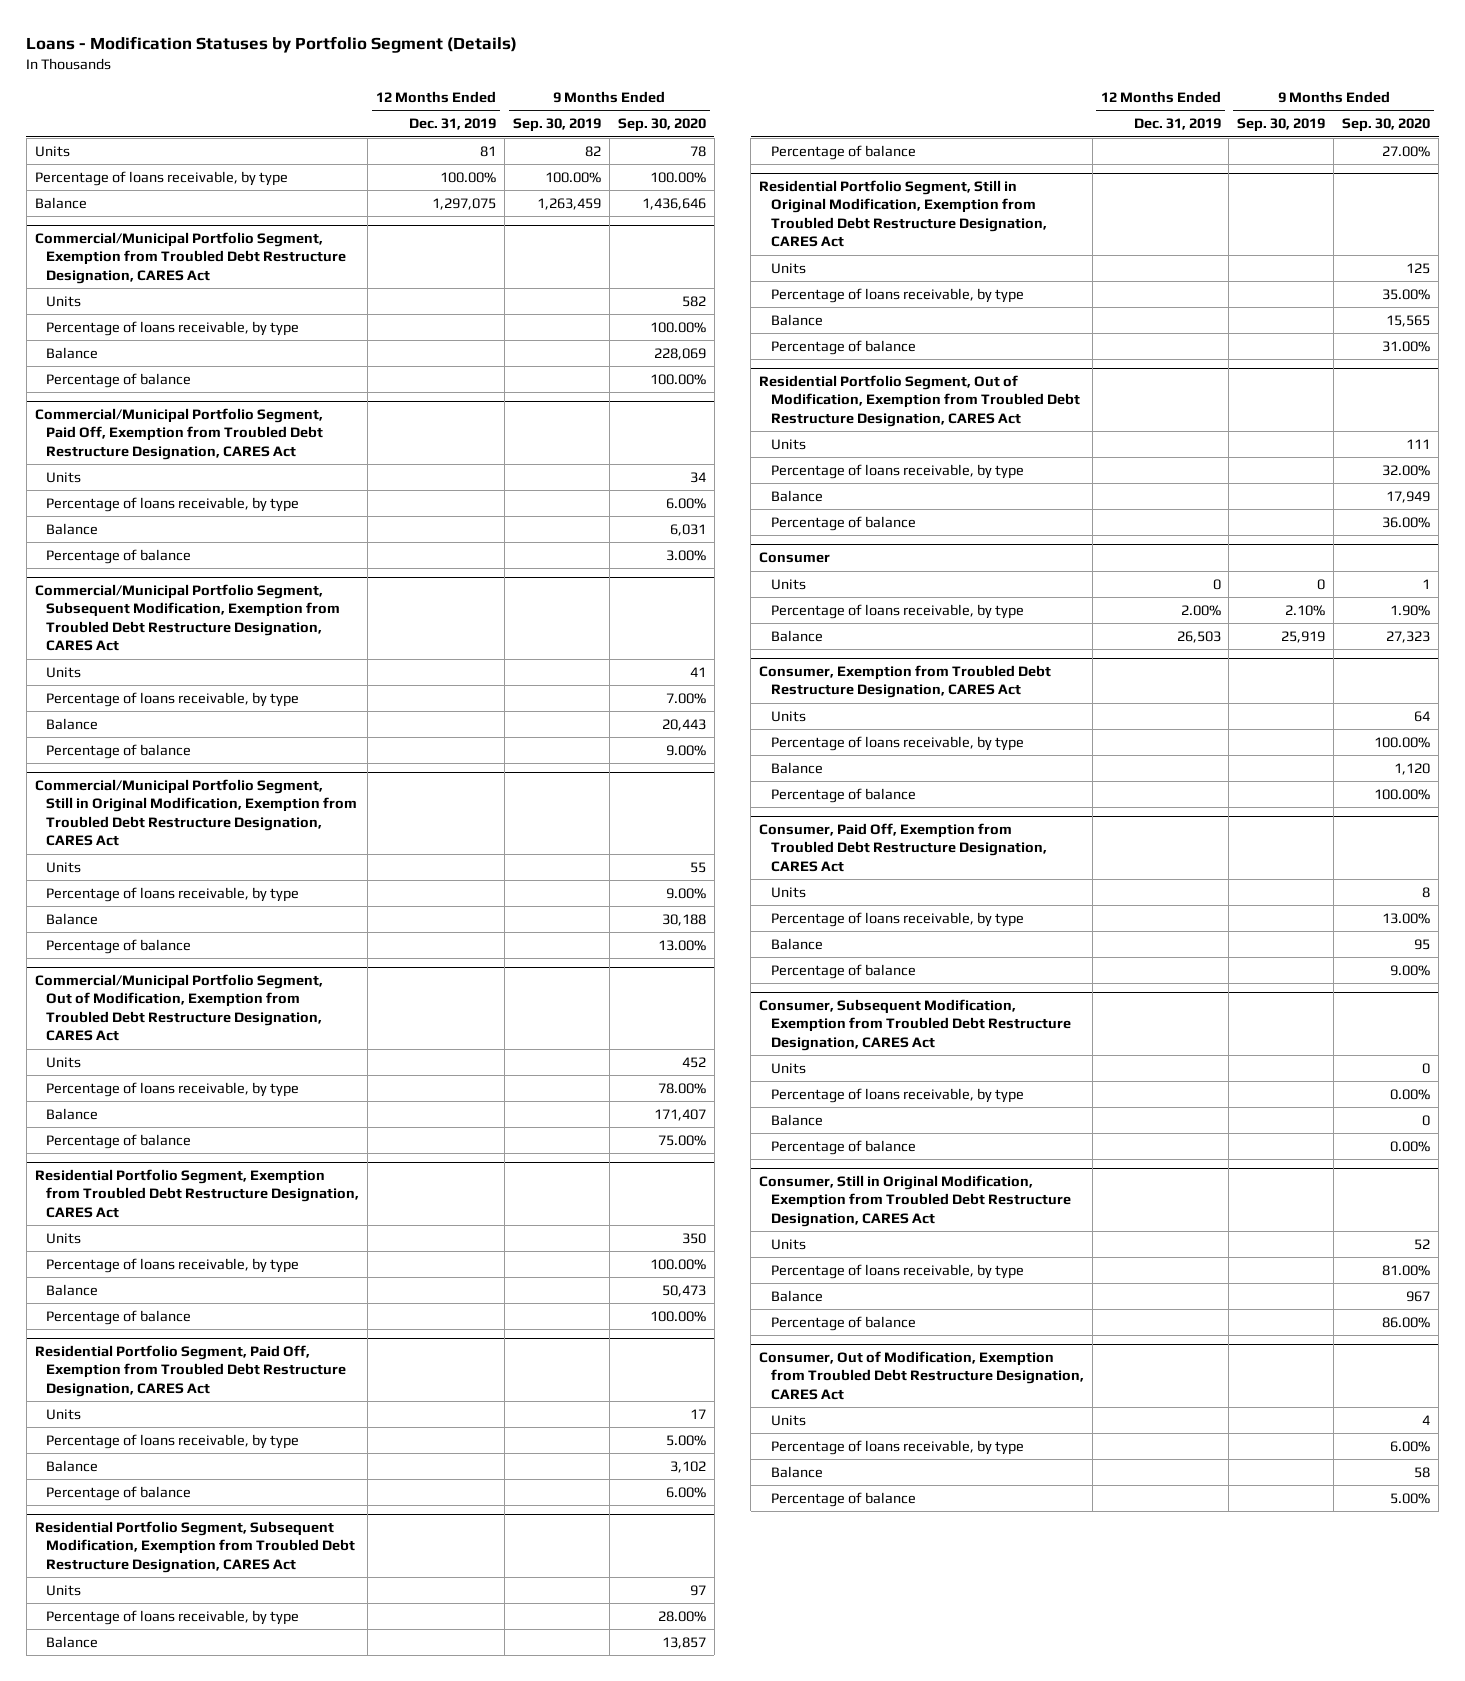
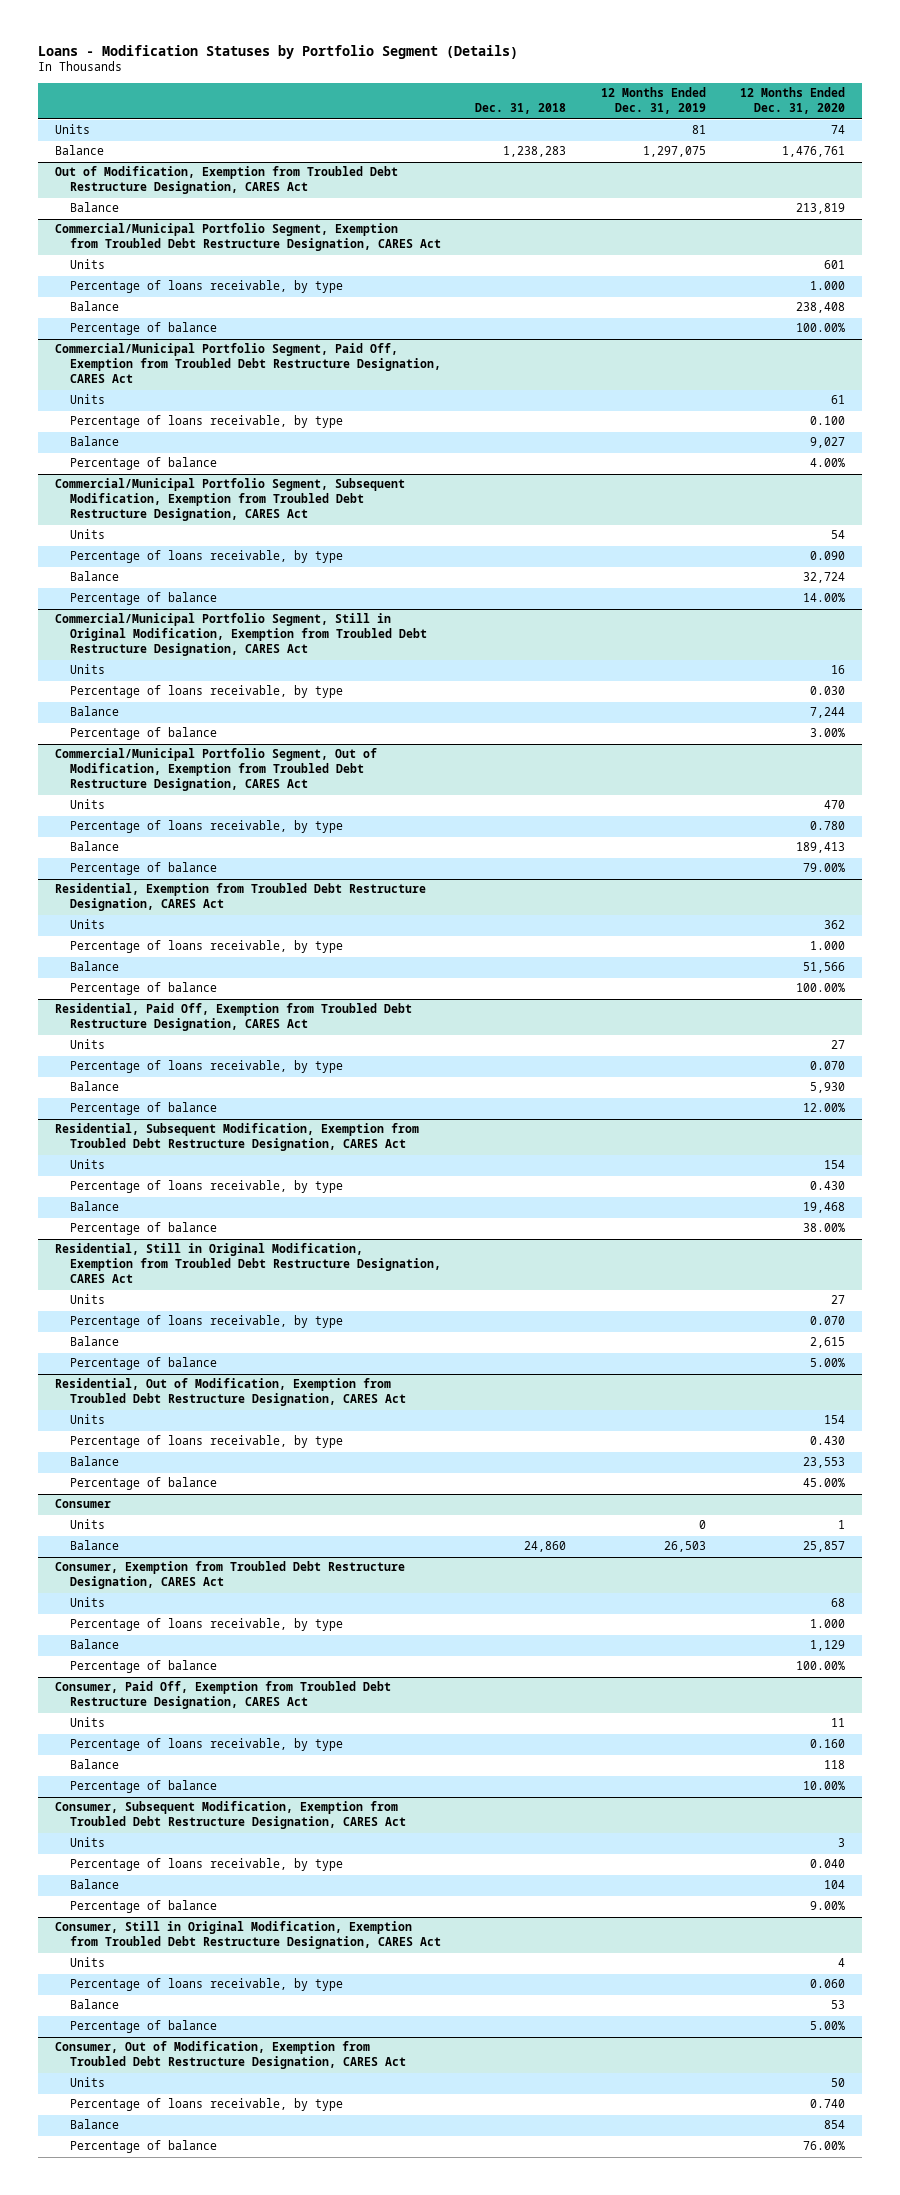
- | 12 Months Ended Dec. 31, 2019 | 9 Months Ended Sep. 30, 2019 | 9 Months Ended Sep. 30, 2020
+ | Dec. 31, 2018 | 12 Months Ended Dec. 31, 2019 | 12 Months Ended Dec. 31, 2020
- Percentage of loans receivable, by type | 100.00% | 100.00% | 100.00%
+ Out of Modification, Exemption from Troubled Debt Restructure Designation, CARES Act
+ Balance | | | 213,819
- Residential Portfolio Segment, Exemption from Troubled Debt Restructure Designation, CARES Act
+ Residential, Exemption from Troubled Debt Restructure Designation, CARES Act
- Residential Portfolio Segment, Paid Off, Exemption from Troubled Debt Restructure Designation, CARES Act
+ Residential, Paid Off, Exemption from Troubled Debt Restructure Designation, CARES Act
- Residential Portfolio Segment, Subsequent Modification, Exemption from Troubled Debt Restructure Designation, CARES Act
+ Residential, Subsequent Modification, Exemption from Troubled Debt Restructure Designation, CARES Act
- Residential Portfolio Segment, Still in Original Modification, Exemption from Troubled Debt Restructure Designation, CARES Act
+ Residential, Still in Original Modification, Exemption from Troubled Debt Restructure Designation, CARES Act
- Residential Portfolio Segment, Out of Modification, Exemption from Troubled Debt Restructure Designation, CARES Act
+ Residential, Out of Modification, Exemption from Troubled Debt Restructure Designation, CARES Act
@ Consumer
- Percentage of loans receivable, by type | 2.00% | 2.10% | 1.90%

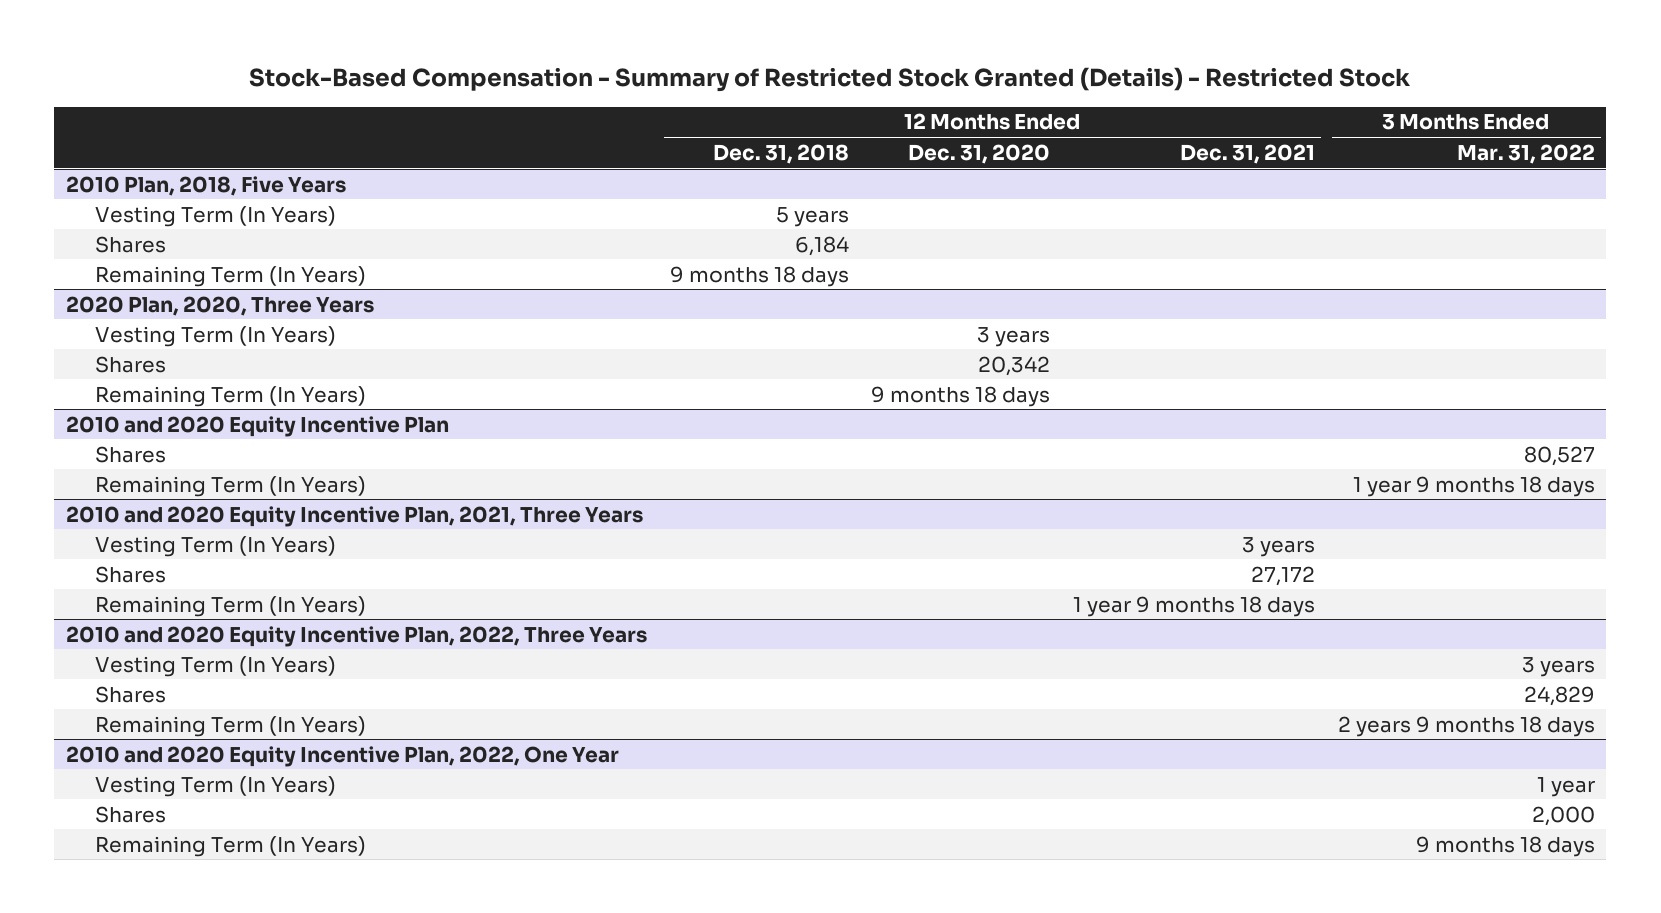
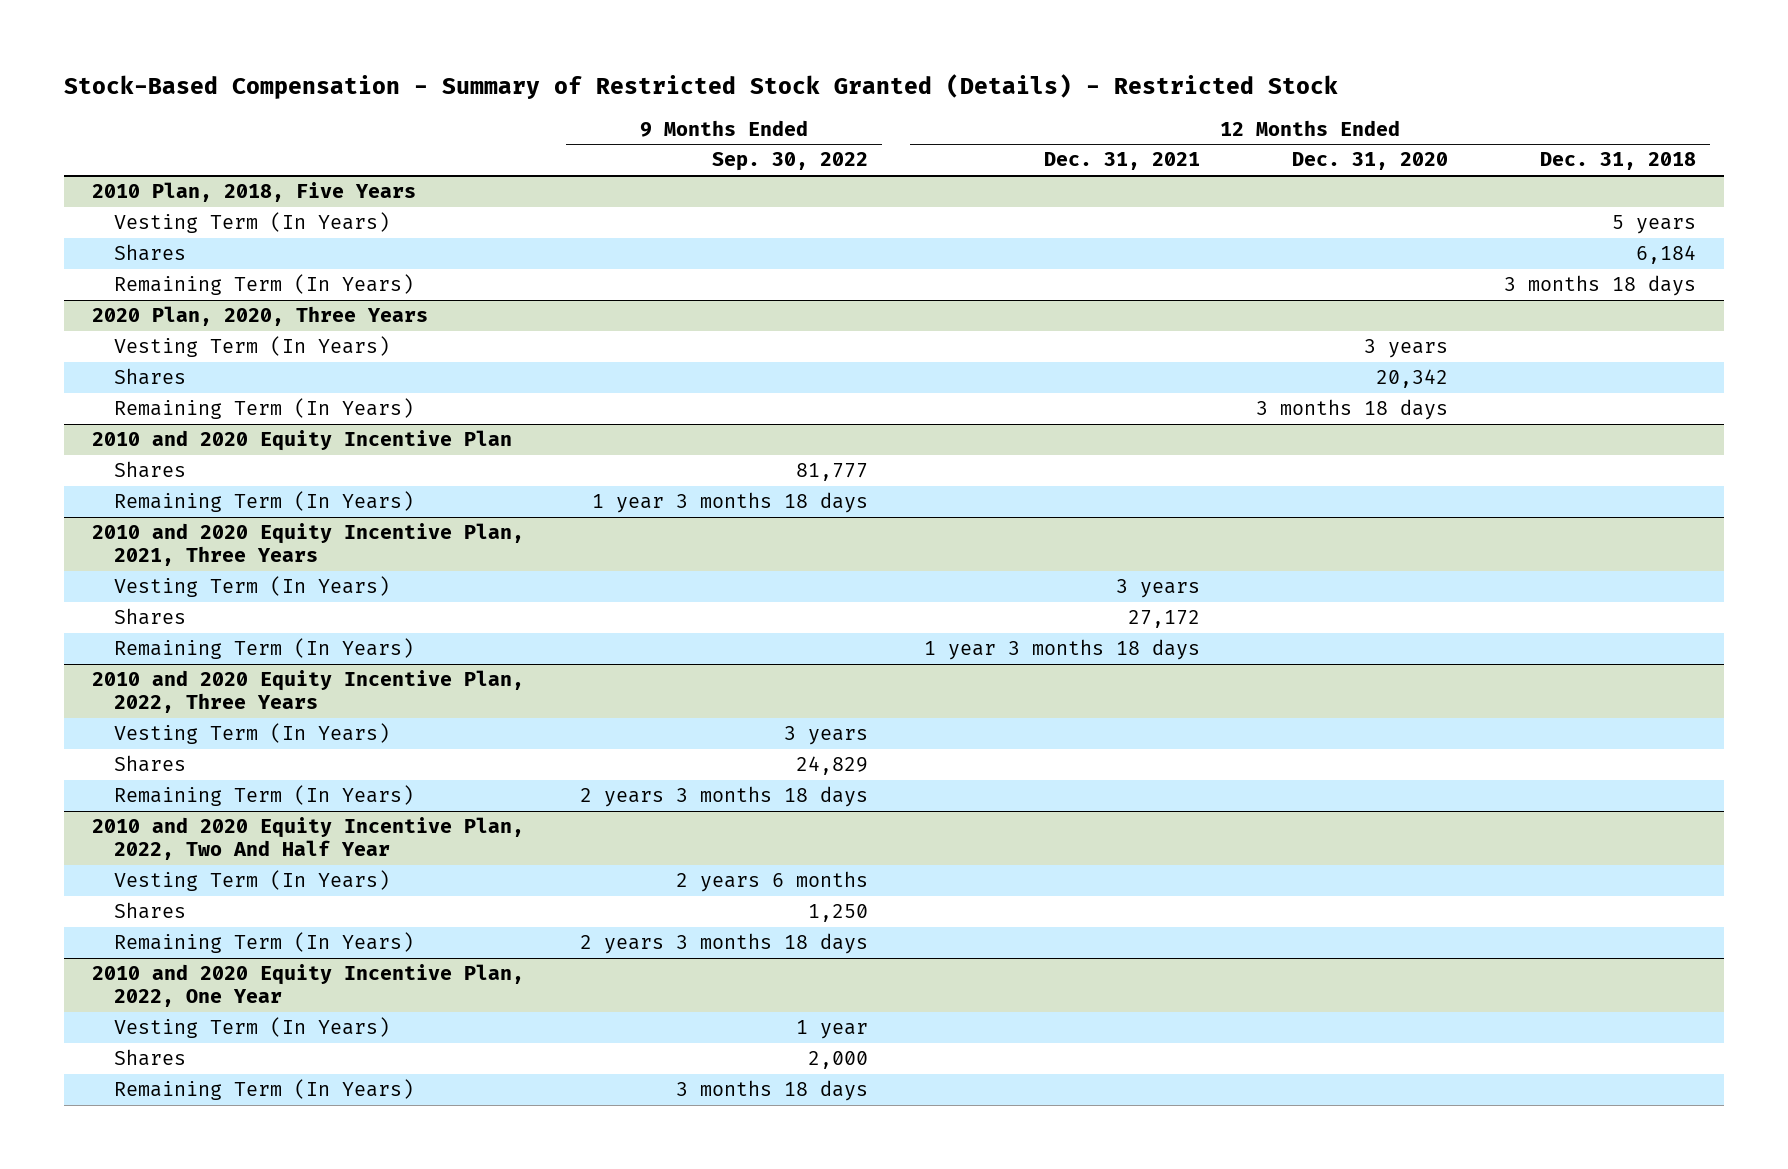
- | 12 Months Ended Dec. 31, 2018 | 12 Months Ended Dec. 31, 2020 | 12 Months Ended Dec. 31, 2021 | 3 Months Ended Mar. 31, 2022
+ | 9 Months Ended Sep. 30, 2022 | 12 Months Ended Dec. 31, 2021 | 12 Months Ended Dec. 31, 2020 | 12 Months Ended Dec. 31, 2018
@ 2010 Plan, 2018, Five Years
- Remaining Term (In Years) | 9 months 18 days | | |
+ Remaining Term (In Years) | | | | 3 months 18 days
@ 2020 Plan, 2020, Three Years
- Remaining Term (In Years) | | 9 months 18 days | |
+ Remaining Term (In Years) | | | 3 months 18 days |
@ 2010 and 2020 Equity Incentive Plan, 2021, Three Years
- Remaining Term (In Years) | | | 1 year 9 months 18 days |
+ Remaining Term (In Years) | | 1 year 3 months 18 days | |
+ 2010 and 2020 Equity Incentive Plan, 2022, Two And Half Year
+ Vesting Term (In Years) | 2 years 6 months | | |
+ Shares | 1,250 | | |
+ Remaining Term (In Years) | 2 years 3 months 18 days | | |

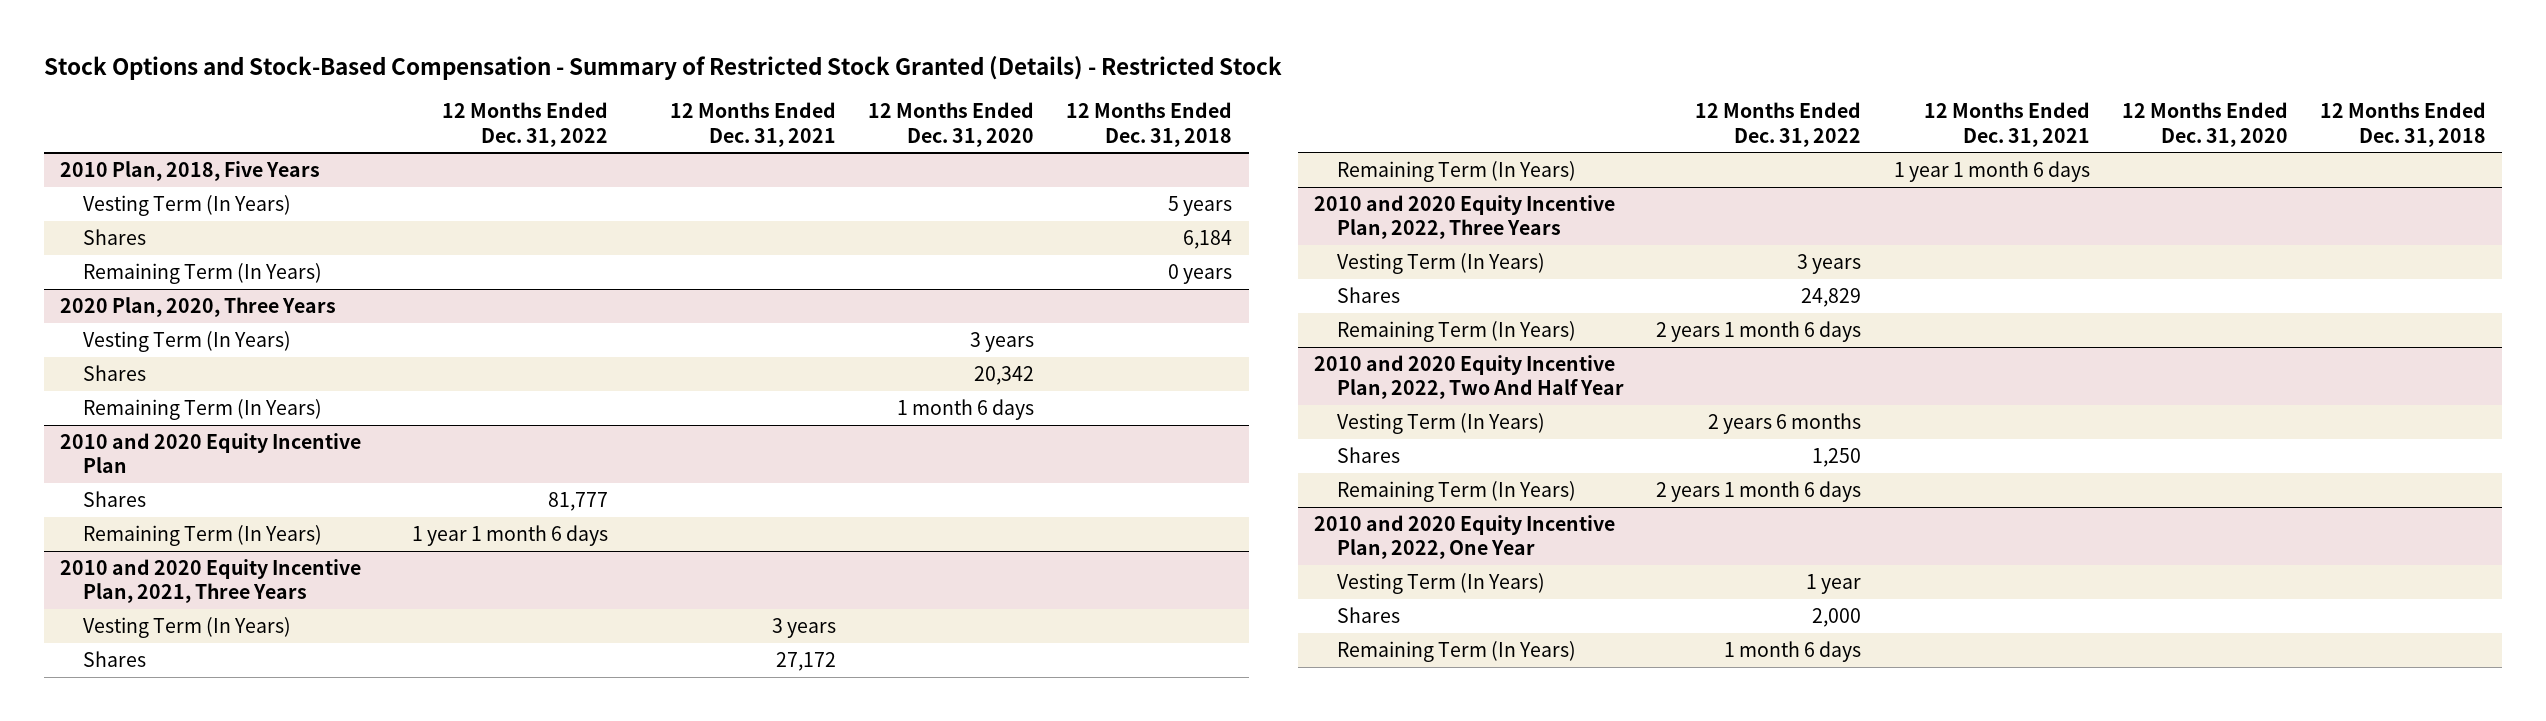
- Stock-Based Compensation - Summary of Restricted Stock Granted (Details) - Restricted Stock
+ Stock Options and Stock-Based Compensation - Summary of Restricted Stock Granted (Details) - Restricted Stock
- | 9 Months Ended Sep. 30, 2022 | 12 Months Ended Dec. 31, 2021 | 12 Months Ended Dec. 31, 2020 | 12 Months Ended Dec. 31, 2018
+ | 12 Months Ended Dec. 31, 2022 | 12 Months Ended Dec. 31, 2021 | 12 Months Ended Dec. 31, 2020 | 12 Months Ended Dec. 31, 2018
@ 2010 Plan, 2018, Five Years
- Remaining Term (In Years) | | | | 3 months 18 days
+ Remaining Term (In Years) | | | | 0 years
@ 2020 Plan, 2020, Three Years
- Remaining Term (In Years) | | | 3 months 18 days |
+ Remaining Term (In Years) | | | 1 month 6 days |
@ 2010 and 2020 Equity Incentive Plan, 2021, Three Years
- Remaining Term (In Years) | | 1 year 3 months 18 days | |
+ Remaining Term (In Years) | | 1 year 1 month 6 days | |

